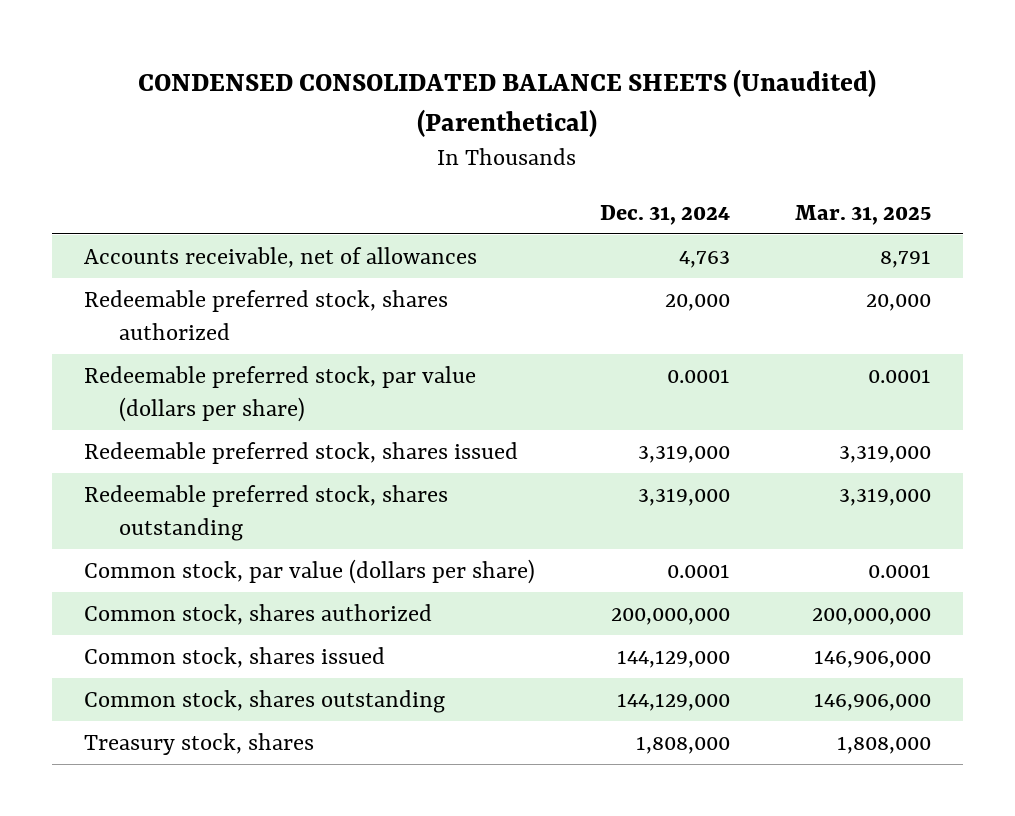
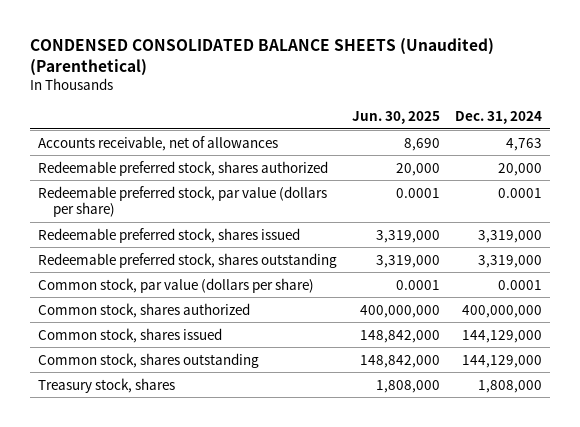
- | Dec. 31, 2024 | Mar. 31, 2025
+ | Jun. 30, 2025 | Dec. 31, 2024
- Common stock, shares authorized | 200,000,000 | 200,000,000
+ Common stock, shares authorized | 400,000,000 | 400,000,000

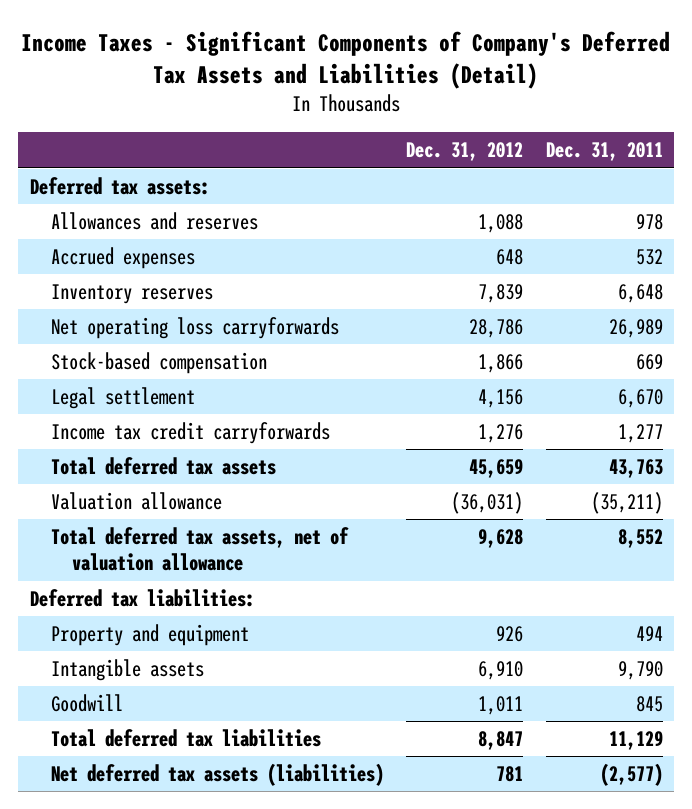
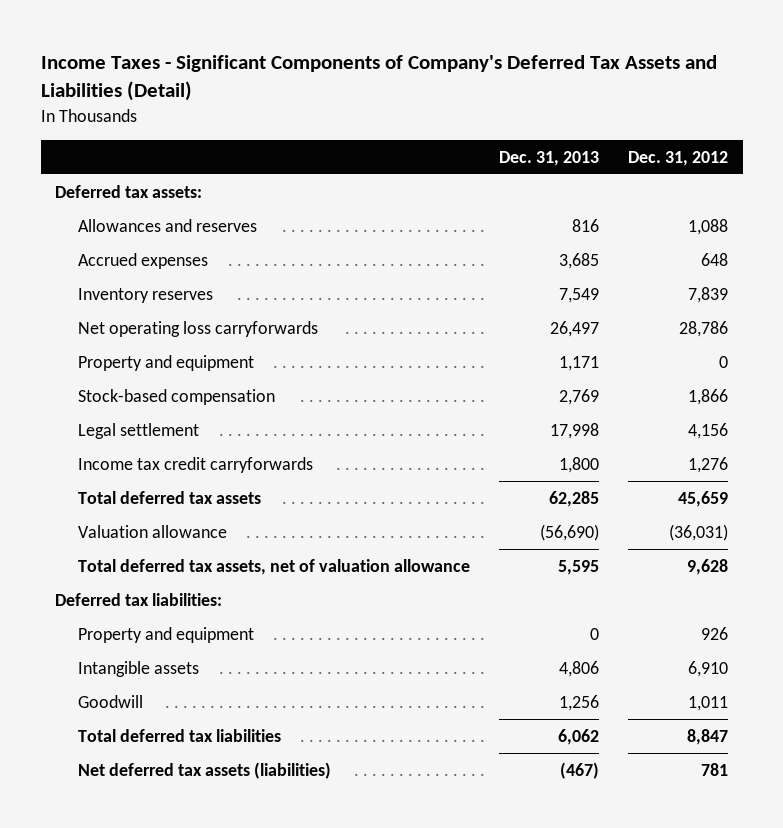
- | Dec. 31, 2012 | Dec. 31, 2011
+ | Dec. 31, 2013 | Dec. 31, 2012
+ Property and equipment | 1,171 | 0

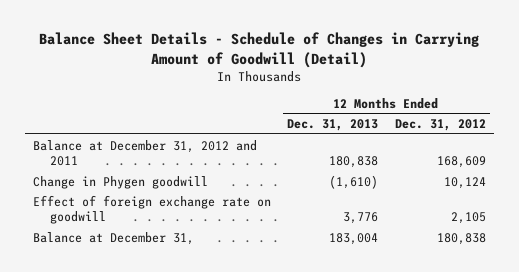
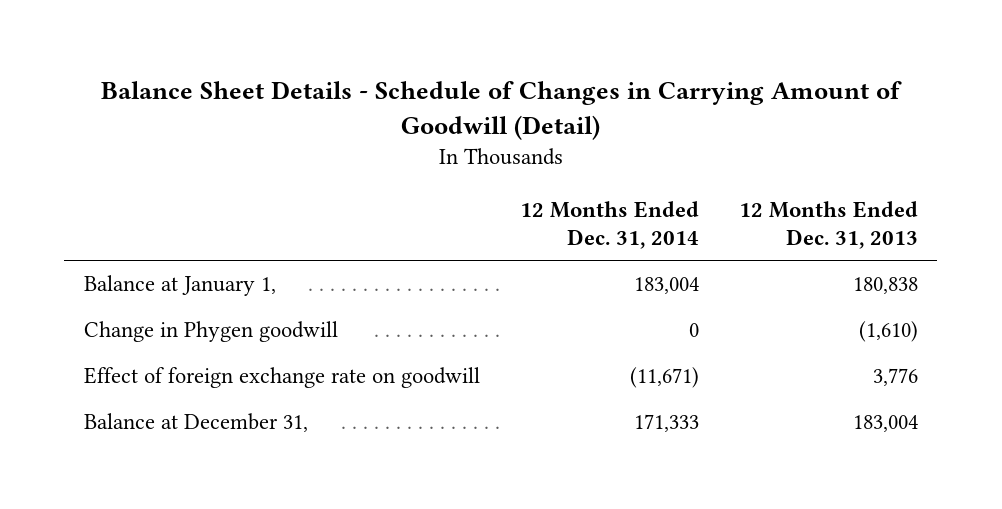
- | 12 Months Ended Dec. 31, 2013 | 12 Months Ended Dec. 31, 2012
+ | 12 Months Ended Dec. 31, 2014 | 12 Months Ended Dec. 31, 2013
- Balance at December 31, 2012 and 2011 | 180,838 | 168,609
+ Balance at January 1, | 183,004 | 180,838

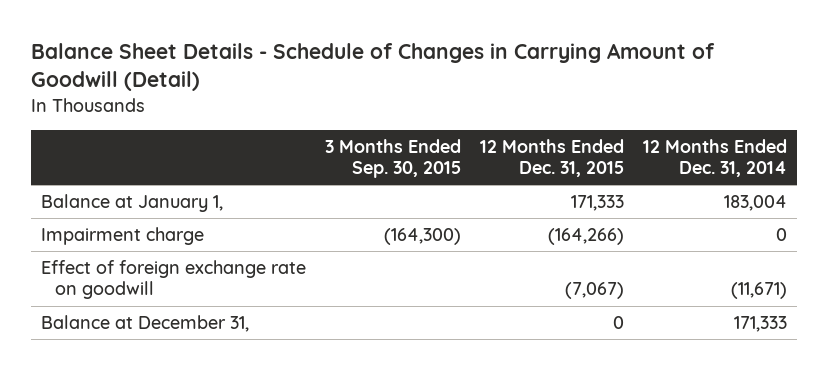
- | 12 Months Ended Dec. 31, 2014 | 12 Months Ended Dec. 31, 2013
+ | 3 Months Ended Sep. 30, 2015 | 12 Months Ended Dec. 31, 2015 | 12 Months Ended Dec. 31, 2014
- Change in Phygen goodwill | 0 | (1,610)
+ Impairment charge | (164,300) | (164,266) | 0

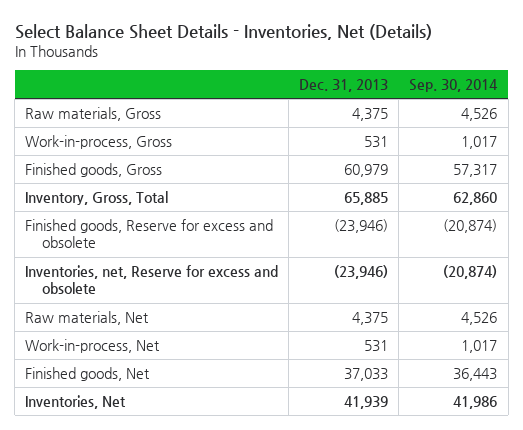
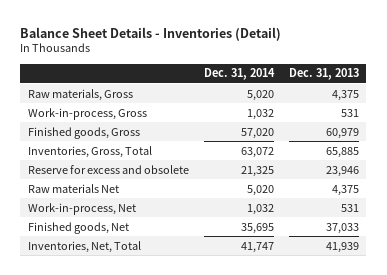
- Select Balance Sheet Details - Inventories, Net (Details)
+ Balance Sheet Details - Inventories (Detail)
- | Dec. 31, 2013 | Sep. 30, 2014
+ | Dec. 31, 2014 | Dec. 31, 2013
- Inventory, Gross, Total | 65,885 | 62,860
- Finished goods, Reserve for excess and obsolete | (23,946) | (20,874)
- Inventories, net, Reserve for excess and obsolete | (23,946) | (20,874)
- Raw materials, Net | 4,375 | 4,526
+ Inventories, Gross, Total | 63,072 | 65,885
+ Reserve for excess and obsolete | 21,325 | 23,946
+ Raw materials Net | 5,020 | 4,375
- Inventories, Net | 41,939 | 41,986
+ Inventories, Net, Total | 41,747 | 41,939

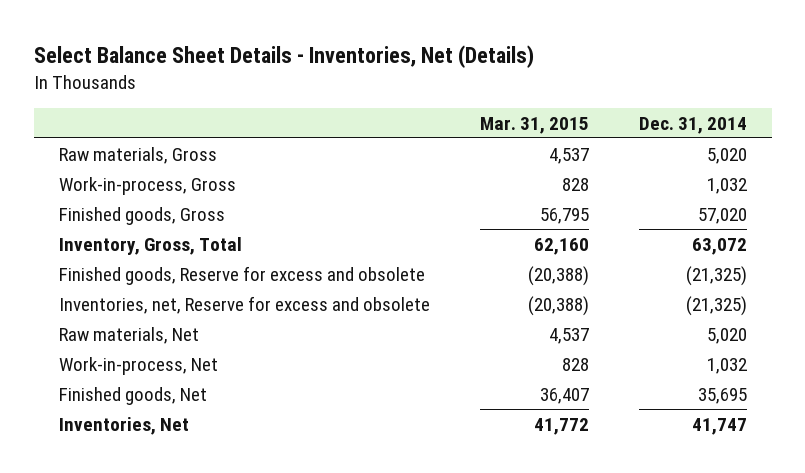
- Balance Sheet Details - Inventories (Detail)
+ Select Balance Sheet Details - Inventories, Net (Details)
- | Dec. 31, 2014 | Dec. 31, 2013
+ | Mar. 31, 2015 | Dec. 31, 2014
- Inventories, Gross, Total | 63,072 | 65,885
- Reserve for excess and obsolete | 21,325 | 23,946
- Raw materials Net | 5,020 | 4,375
+ Inventory, Gross, Total | 62,160 | 63,072
+ Finished goods, Reserve for excess and obsolete | (20,388) | (21,325)
+ Inventories, net, Reserve for excess and obsolete | (20,388) | (21,325)
+ Raw materials, Net | 4,537 | 5,020
- Inventories, Net, Total | 41,747 | 41,939
+ Inventories, Net | 41,772 | 41,747

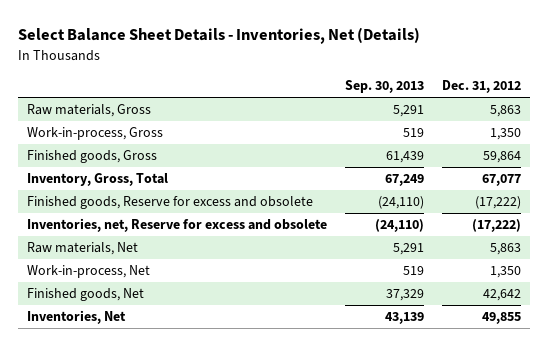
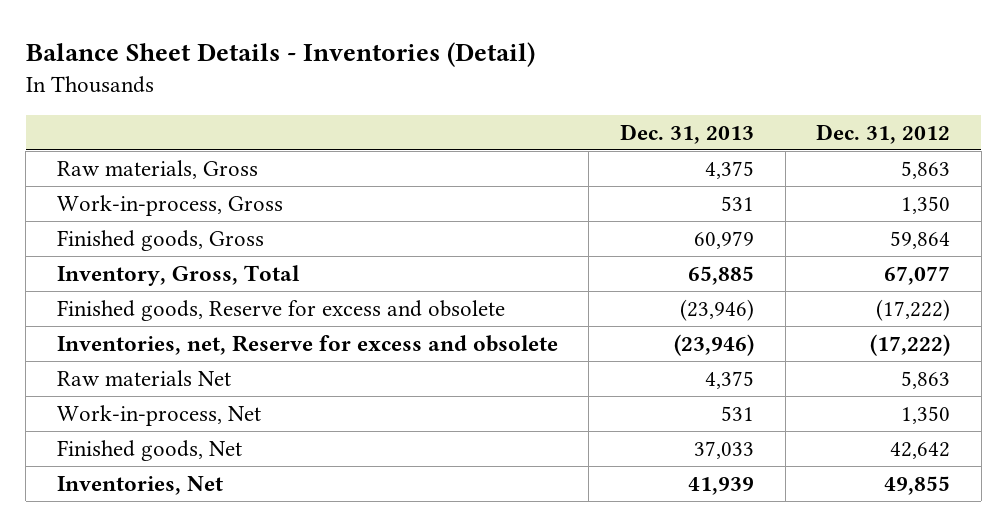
- Select Balance Sheet Details - Inventories, Net (Details)
+ Balance Sheet Details - Inventories (Detail)
- | Sep. 30, 2013 | Dec. 31, 2012
+ | Dec. 31, 2013 | Dec. 31, 2012
- Raw materials, Net | 5,291 | 5,863
+ Raw materials Net | 4,375 | 5,863

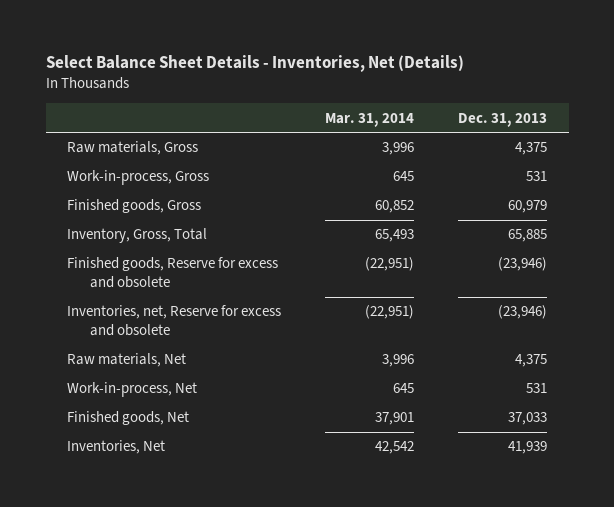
- Balance Sheet Details - Inventories (Detail)
+ Select Balance Sheet Details - Inventories, Net (Details)
- | Dec. 31, 2013 | Dec. 31, 2012
+ | Mar. 31, 2014 | Dec. 31, 2013
- Raw materials Net | 4,375 | 5,863
+ Raw materials, Net | 3,996 | 4,375

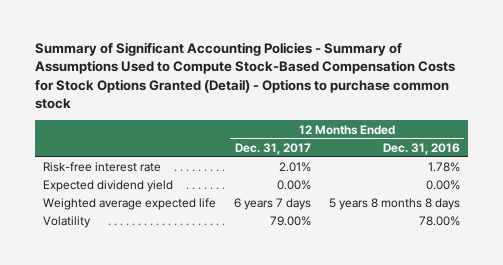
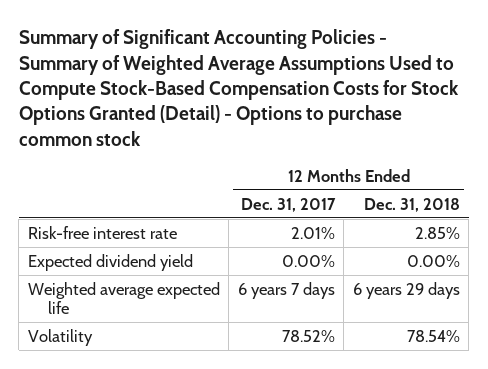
- Summary of Significant Accounting Policies - Summary of Assumptions Used to Compute Stock-Based Compensation Costs for Stock Options Granted (Detail) - Options to purchase common stock
+ Summary of Significant Accounting Policies - Summary of Weighted Average Assumptions Used to Compute Stock-Based Compensation Costs for Stock Options Granted (Detail) - Options to purchase common stock
- | 12 Months Ended Dec. 31, 2017 | 12 Months Ended Dec. 31, 2016
+ | 12 Months Ended Dec. 31, 2017 | 12 Months Ended Dec. 31, 2018
- Volatility | 79.00% | 78.00%
+ Volatility | 78.52% | 78.54%

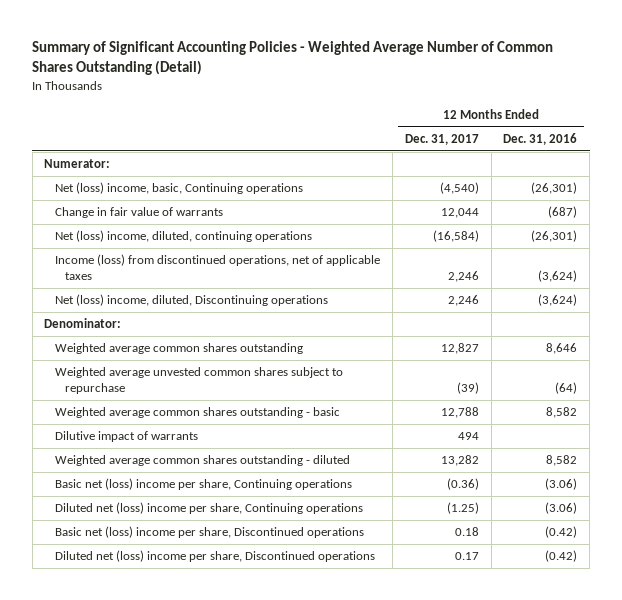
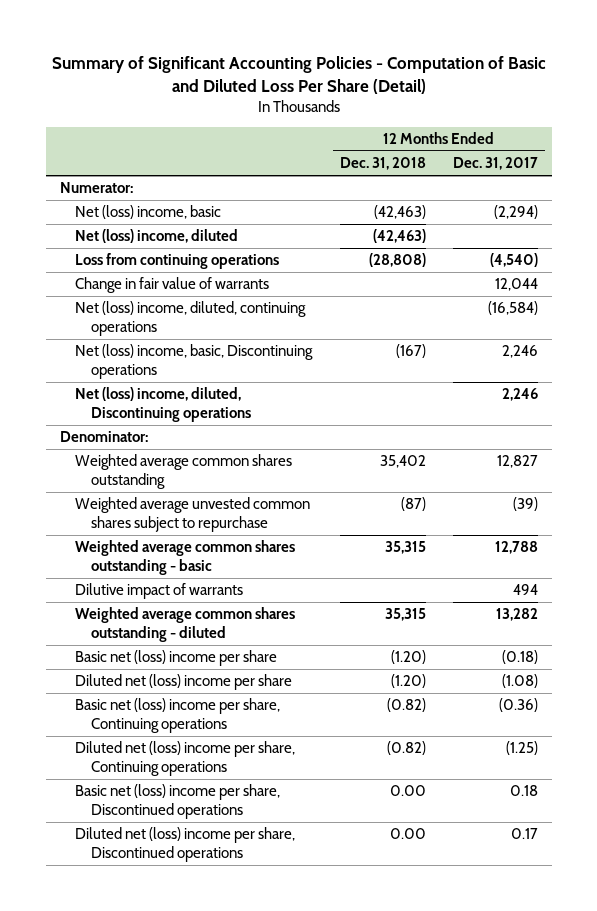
- Summary of Significant Accounting Policies - Weighted Average Number of Common Shares Outstanding (Detail)
+ Summary of Significant Accounting Policies - Computation of Basic and Diluted Loss Per Share (Detail)
- | 12 Months Ended Dec. 31, 2017 | 12 Months Ended Dec. 31, 2016
+ | 12 Months Ended Dec. 31, 2018 | 12 Months Ended Dec. 31, 2017
- Net (loss) income, basic, Continuing operations | (4,540) | (26,301)
+ Net (loss) income, basic | (42,463) | (2,294)
+ Net (loss) income, diluted | (42,463) |
+ Loss from continuing operations | (28,808) | (4,540)
- Income (loss) from discontinued operations, net of applicable taxes | 2,246 | (3,624)
+ Net (loss) income, basic, Discontinuing operations | (167) | 2,246
+ Basic net (loss) income per share | (1.20) | (0.18)
+ Diluted net (loss) income per share | (1.20) | (1.08)

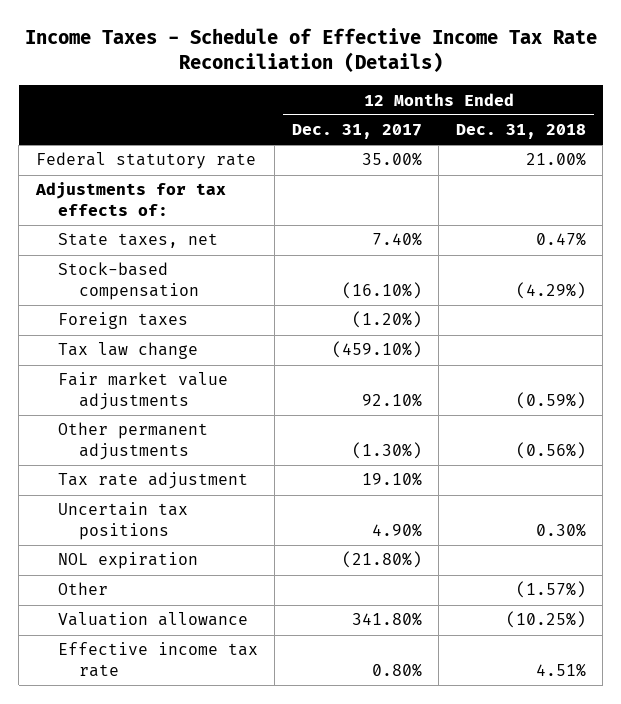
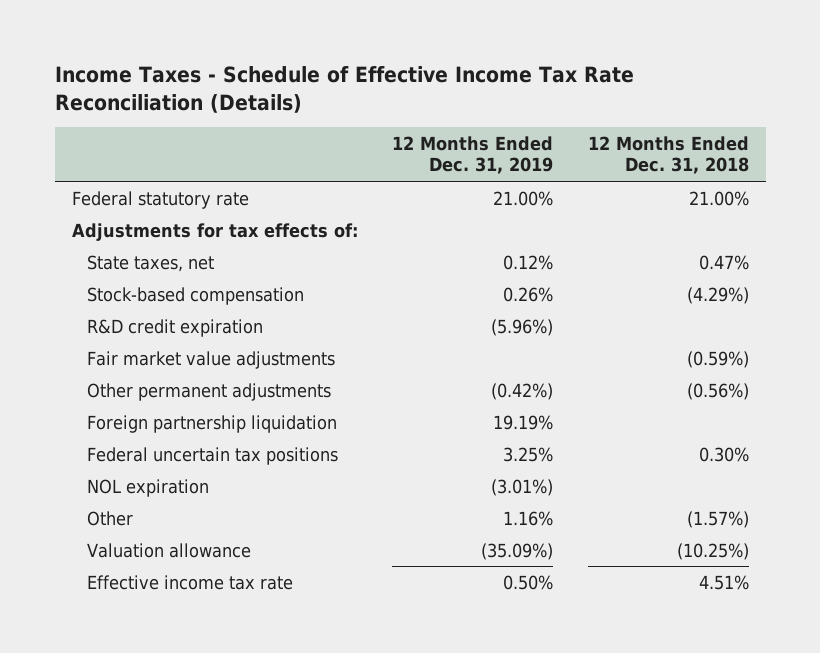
- | 12 Months Ended Dec. 31, 2017 | 12 Months Ended Dec. 31, 2018
+ | 12 Months Ended Dec. 31, 2019 | 12 Months Ended Dec. 31, 2018
- Foreign taxes | (1.20%) |
- Tax law change | (459.10%) |
+ R&D credit expiration | (5.96%) |
- Tax rate adjustment | 19.10% |
- Uncertain tax positions | 4.90% | 0.30%
+ Foreign partnership liquidation | 19.19% |
+ Federal uncertain tax positions | 3.25% | 0.30%

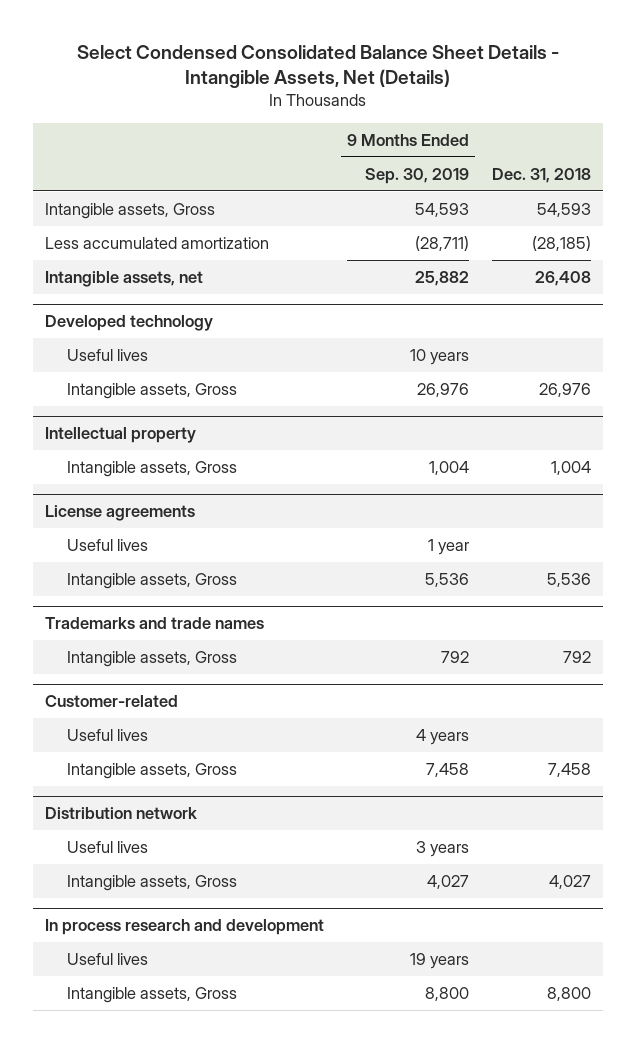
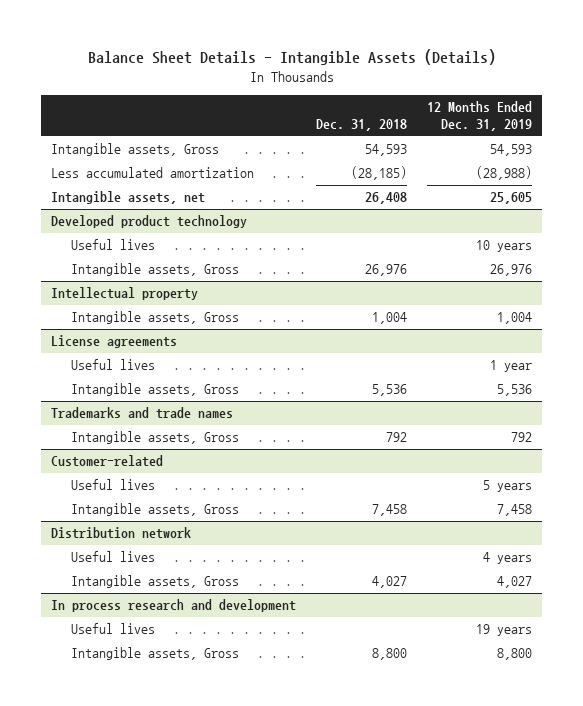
- Select Condensed Consolidated Balance Sheet Details - Intangible Assets, Net (Details)
+ Balance Sheet Details - Intangible Assets (Details)
- | 9 Months Ended Sep. 30, 2019 | Dec. 31, 2018
+ | Dec. 31, 2018 | 12 Months Ended Dec. 31, 2019
- Developed technology
+ Developed product technology

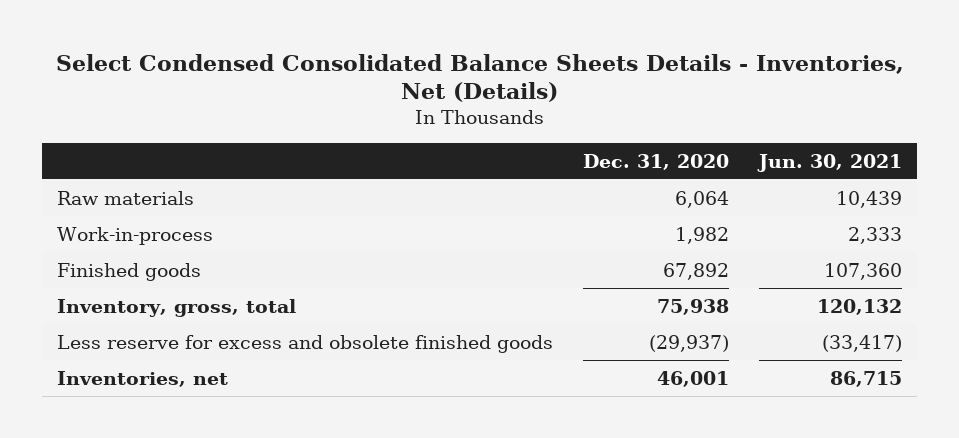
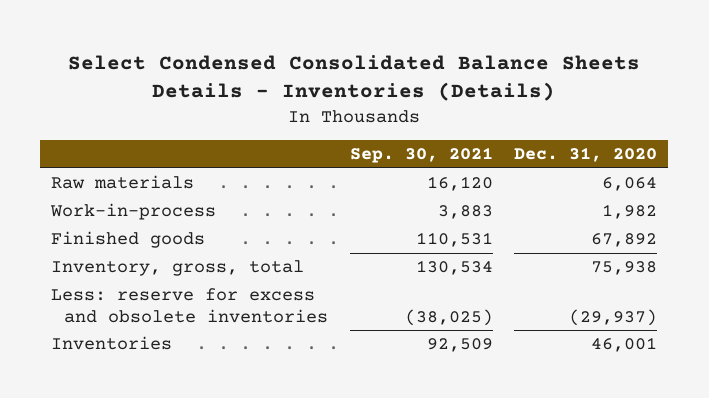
- Select Condensed Consolidated Balance Sheets Details - Inventories, Net (Details)
+ Select Condensed Consolidated Balance Sheets Details - Inventories (Details)
- | Dec. 31, 2020 | Jun. 30, 2021
+ | Sep. 30, 2021 | Dec. 31, 2020
- Less reserve for excess and obsolete finished goods | (29,937) | (33,417)
- Inventories, net | 46,001 | 86,715
+ Less: reserve for excess and obsolete inventories | (38,025) | (29,937)
+ Inventories | 92,509 | 46,001

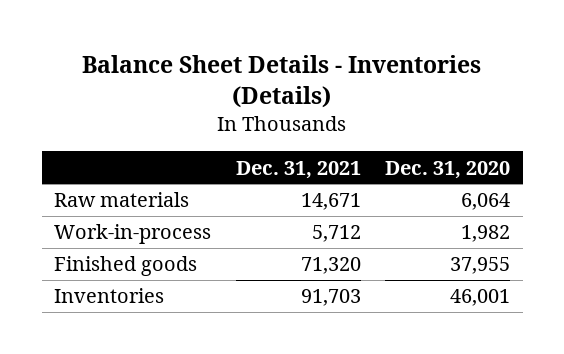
- Select Condensed Consolidated Balance Sheets Details - Inventories (Details)
+ Balance Sheet Details - Inventories (Details)
- | Sep. 30, 2021 | Dec. 31, 2020
+ | Dec. 31, 2021 | Dec. 31, 2020
- Finished goods | 110,531 | 67,892
- Inventory, gross, total | 130,534 | 75,938
- Less: reserve for excess and obsolete inventories | (38,025) | (29,937)
+ Finished goods | 71,320 | 37,955

